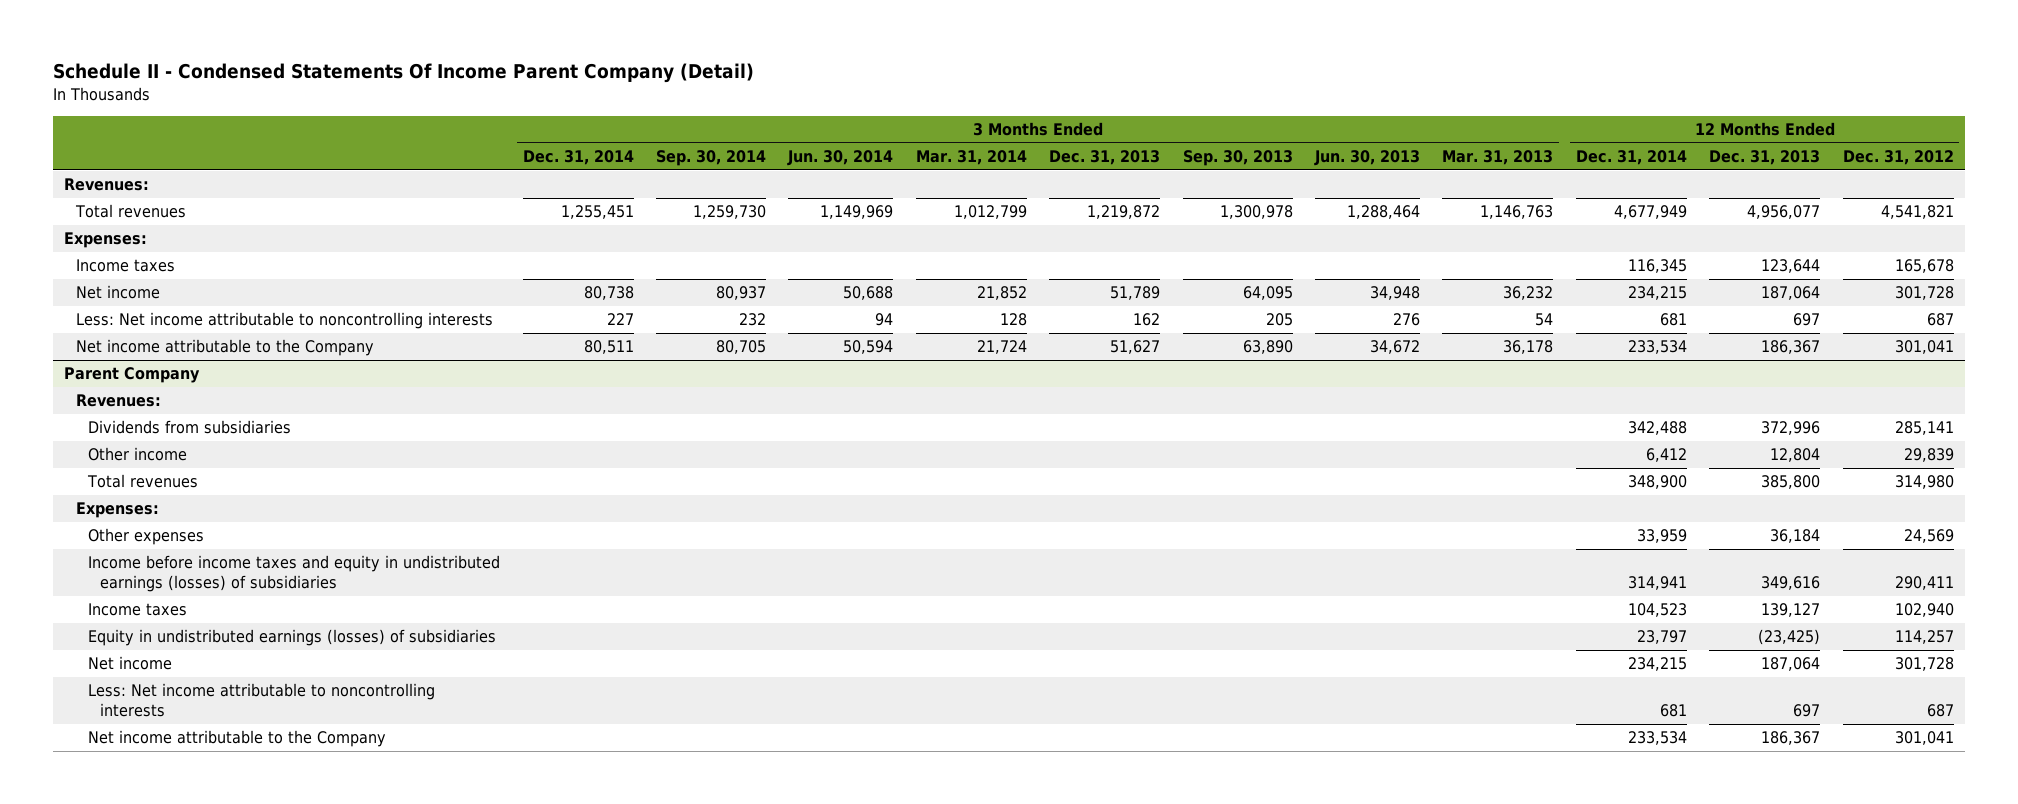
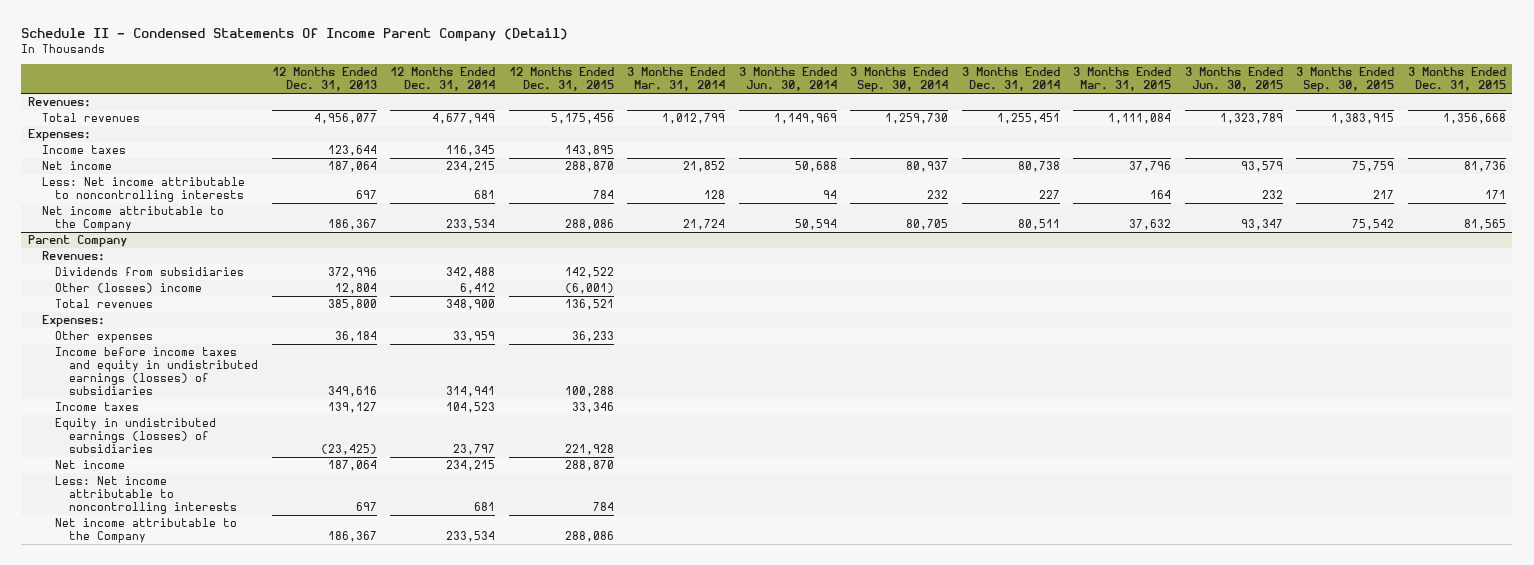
- | 3 Months Ended Dec. 31, 2014 | 3 Months Ended Sep. 30, 2014 | 3 Months Ended Jun. 30, 2014 | 3 Months Ended Mar. 31, 2014 | 3 Months Ended Dec. 31, 2013 | 3 Months Ended Sep. 30, 2013 | 3 Months Ended Jun. 30, 2013 | 3 Months Ended Mar. 31, 2013 | 12 Months Ended Dec. 31, 2014 | 12 Months Ended Dec. 31, 2013 | 12 Months Ended Dec. 31, 2012
+ | 12 Months Ended Dec. 31, 2013 | 12 Months Ended Dec. 31, 2014 | 12 Months Ended Dec. 31, 2015 | 3 Months Ended Mar. 31, 2014 | 3 Months Ended Jun. 30, 2014 | 3 Months Ended Sep. 30, 2014 | 3 Months Ended Dec. 31, 2014 | 3 Months Ended Mar. 31, 2015 | 3 Months Ended Jun. 30, 2015 | 3 Months Ended Sep. 30, 2015 | 3 Months Ended Dec. 31, 2015
@ Parent Company
- Other income | | | | | | | | | 6,412 | 12,804 | 29,839
+ Other (losses) income | 12,804 | 6,412 | (6,001) | | | | | | | |

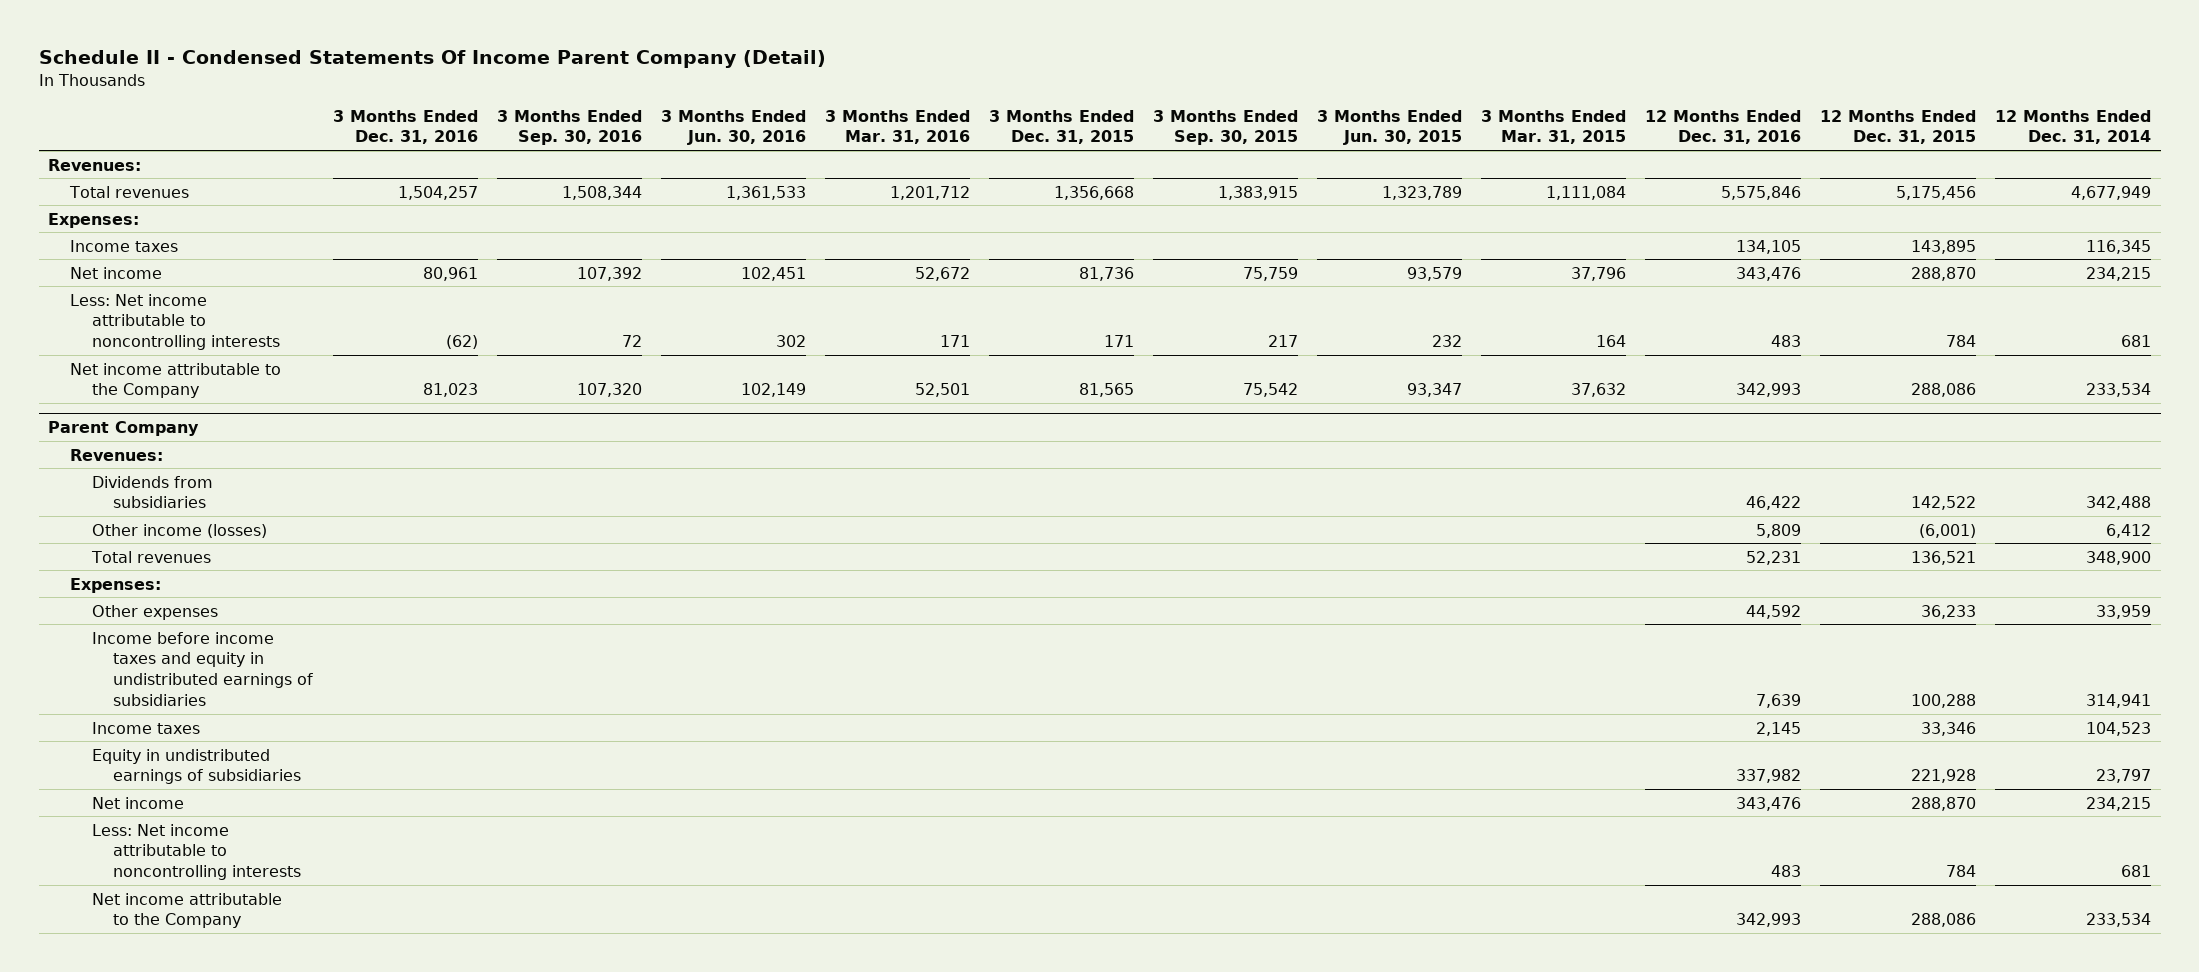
- | 12 Months Ended Dec. 31, 2013 | 12 Months Ended Dec. 31, 2014 | 12 Months Ended Dec. 31, 2015 | 3 Months Ended Mar. 31, 2014 | 3 Months Ended Jun. 30, 2014 | 3 Months Ended Sep. 30, 2014 | 3 Months Ended Dec. 31, 2014 | 3 Months Ended Mar. 31, 2015 | 3 Months Ended Jun. 30, 2015 | 3 Months Ended Sep. 30, 2015 | 3 Months Ended Dec. 31, 2015
+ | 3 Months Ended Dec. 31, 2016 | 3 Months Ended Sep. 30, 2016 | 3 Months Ended Jun. 30, 2016 | 3 Months Ended Mar. 31, 2016 | 3 Months Ended Dec. 31, 2015 | 3 Months Ended Sep. 30, 2015 | 3 Months Ended Jun. 30, 2015 | 3 Months Ended Mar. 31, 2015 | 12 Months Ended Dec. 31, 2016 | 12 Months Ended Dec. 31, 2015 | 12 Months Ended Dec. 31, 2014
@ Parent Company
- Other (losses) income | 12,804 | 6,412 | (6,001) | | | | | | | |
+ Other income (losses) | | | | | | | | | 5,809 | (6,001) | 6,412
- Income before income taxes and equity in undistributed earnings (losses) of subsidiaries | 349,616 | 314,941 | 100,288 | | | | | | | |
+ Income before income taxes and equity in undistributed earnings of subsidiaries | | | | | | | | | 7,639 | 100,288 | 314,941
- Equity in undistributed earnings (losses) of subsidiaries | (23,425) | 23,797 | 221,928 | | | | | | | |
+ Equity in undistributed earnings of subsidiaries | | | | | | | | | 337,982 | 221,928 | 23,797

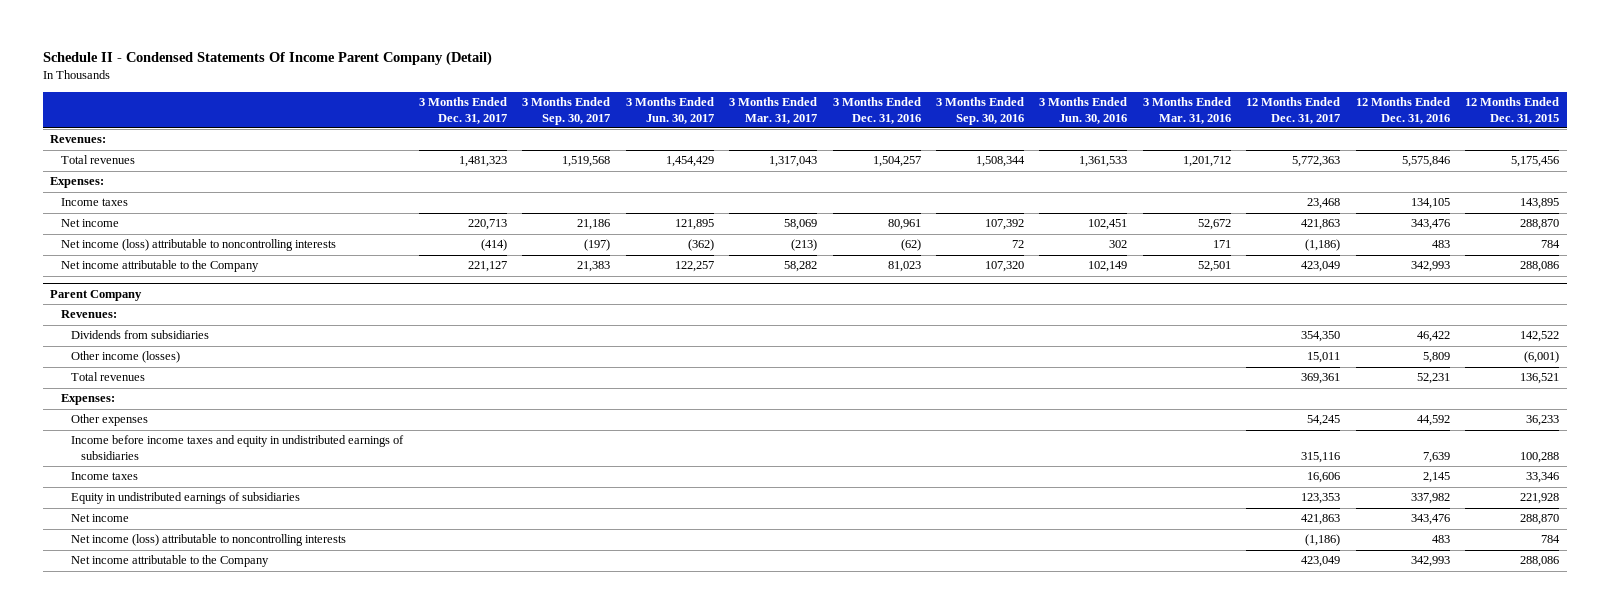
- | 3 Months Ended Dec. 31, 2016 | 3 Months Ended Sep. 30, 2016 | 3 Months Ended Jun. 30, 2016 | 3 Months Ended Mar. 31, 2016 | 3 Months Ended Dec. 31, 2015 | 3 Months Ended Sep. 30, 2015 | 3 Months Ended Jun. 30, 2015 | 3 Months Ended Mar. 31, 2015 | 12 Months Ended Dec. 31, 2016 | 12 Months Ended Dec. 31, 2015 | 12 Months Ended Dec. 31, 2014
+ | 3 Months Ended Dec. 31, 2017 | 3 Months Ended Sep. 30, 2017 | 3 Months Ended Jun. 30, 2017 | 3 Months Ended Mar. 31, 2017 | 3 Months Ended Dec. 31, 2016 | 3 Months Ended Sep. 30, 2016 | 3 Months Ended Jun. 30, 2016 | 3 Months Ended Mar. 31, 2016 | 12 Months Ended Dec. 31, 2017 | 12 Months Ended Dec. 31, 2016 | 12 Months Ended Dec. 31, 2015
- Less: Net income attributable to noncontrolling interests | (62) | 72 | 302 | 171 | 171 | 217 | 232 | 164 | 483 | 784 | 681
+ Net income (loss) attributable to noncontrolling interests | (414) | (197) | (362) | (213) | (62) | 72 | 302 | 171 | (1,186) | 483 | 784
@ Parent Company
- Less: Net income attributable to noncontrolling interests | | | | | | | | | 483 | 784 | 681
+ Net income (loss) attributable to noncontrolling interests | | | | | | | | | (1,186) | 483 | 784

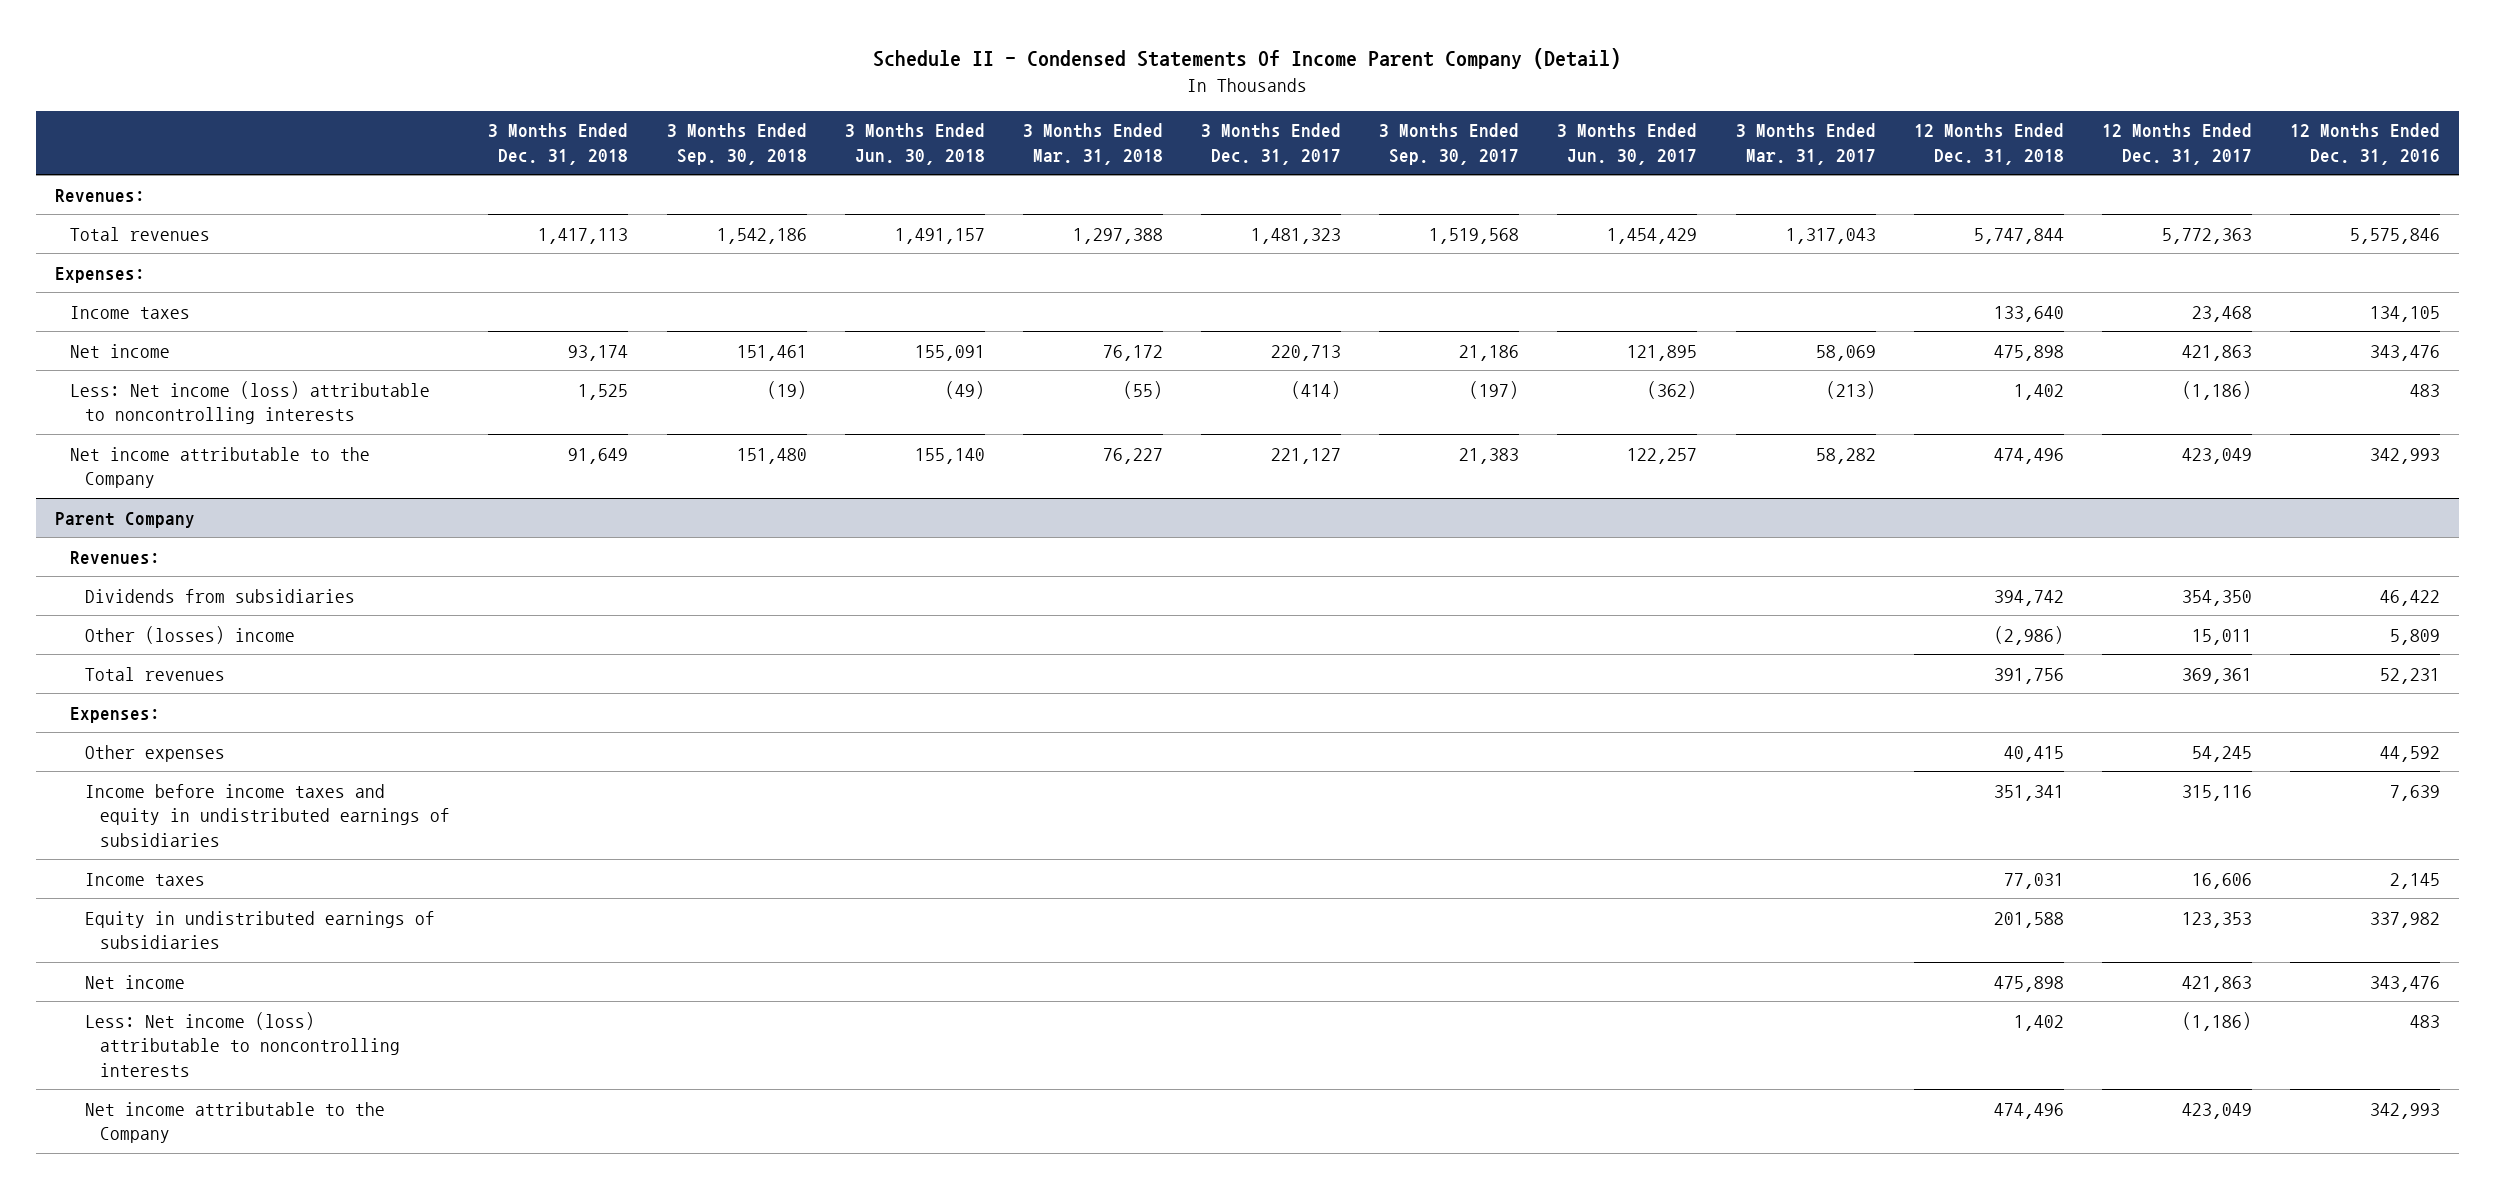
- | 3 Months Ended Dec. 31, 2017 | 3 Months Ended Sep. 30, 2017 | 3 Months Ended Jun. 30, 2017 | 3 Months Ended Mar. 31, 2017 | 3 Months Ended Dec. 31, 2016 | 3 Months Ended Sep. 30, 2016 | 3 Months Ended Jun. 30, 2016 | 3 Months Ended Mar. 31, 2016 | 12 Months Ended Dec. 31, 2017 | 12 Months Ended Dec. 31, 2016 | 12 Months Ended Dec. 31, 2015
+ | 3 Months Ended Dec. 31, 2018 | 3 Months Ended Sep. 30, 2018 | 3 Months Ended Jun. 30, 2018 | 3 Months Ended Mar. 31, 2018 | 3 Months Ended Dec. 31, 2017 | 3 Months Ended Sep. 30, 2017 | 3 Months Ended Jun. 30, 2017 | 3 Months Ended Mar. 31, 2017 | 12 Months Ended Dec. 31, 2018 | 12 Months Ended Dec. 31, 2017 | 12 Months Ended Dec. 31, 2016
- Net income (loss) attributable to noncontrolling interests | (414) | (197) | (362) | (213) | (62) | 72 | 302 | 171 | (1,186) | 483 | 784
+ Less: Net income (loss) attributable to noncontrolling interests | 1,525 | (19) | (49) | (55) | (414) | (197) | (362) | (213) | 1,402 | (1,186) | 483
@ Parent Company
- Other income (losses) | | | | | | | | | 15,011 | 5,809 | (6,001)
+ Other (losses) income | | | | | | | | | (2,986) | 15,011 | 5,809
- Net income (loss) attributable to noncontrolling interests | | | | | | | | | (1,186) | 483 | 784
+ Less: Net income (loss) attributable to noncontrolling interests | | | | | | | | | 1,402 | (1,186) | 483

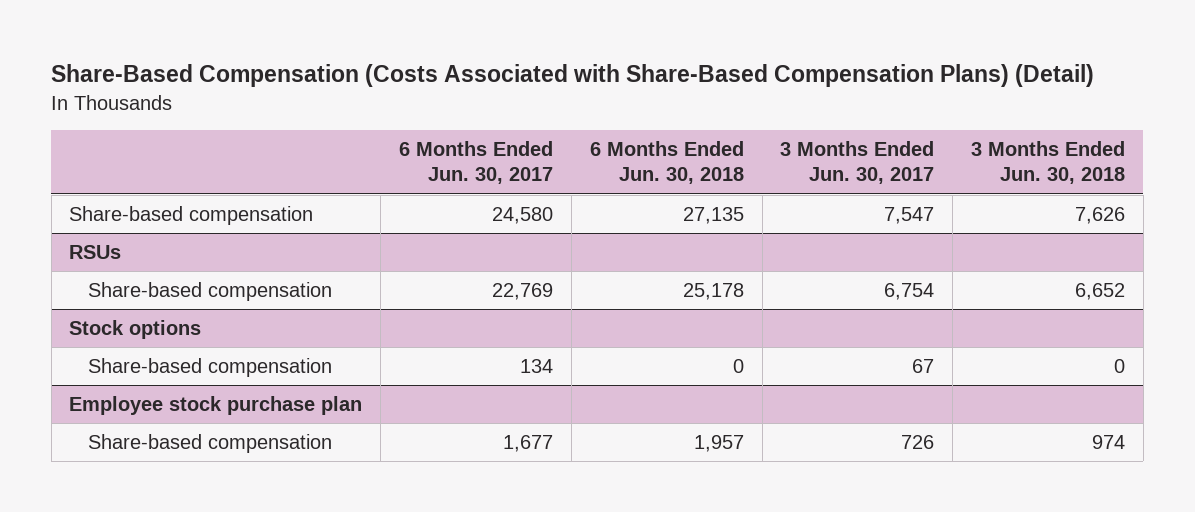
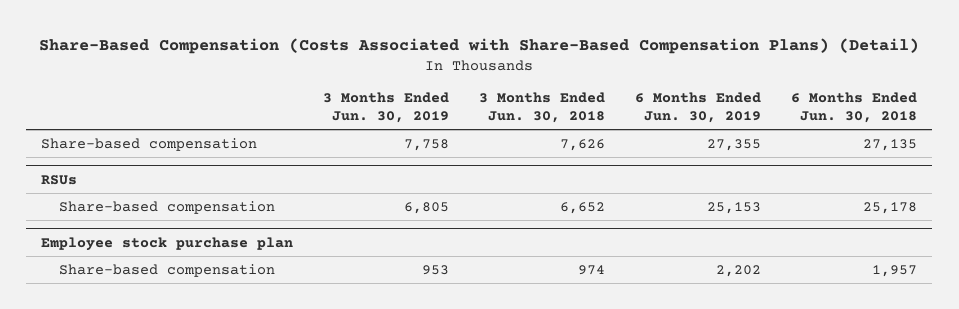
- | 6 Months Ended Jun. 30, 2017 | 6 Months Ended Jun. 30, 2018 | 3 Months Ended Jun. 30, 2017 | 3 Months Ended Jun. 30, 2018
+ | 3 Months Ended Jun. 30, 2019 | 3 Months Ended Jun. 30, 2018 | 6 Months Ended Jun. 30, 2019 | 6 Months Ended Jun. 30, 2018
- Stock options
- Share-based compensation | 134 | 0 | 67 | 0

